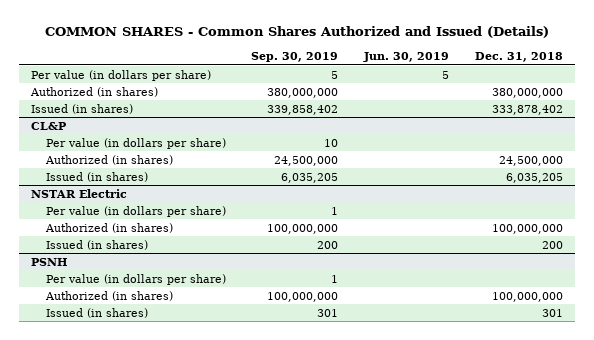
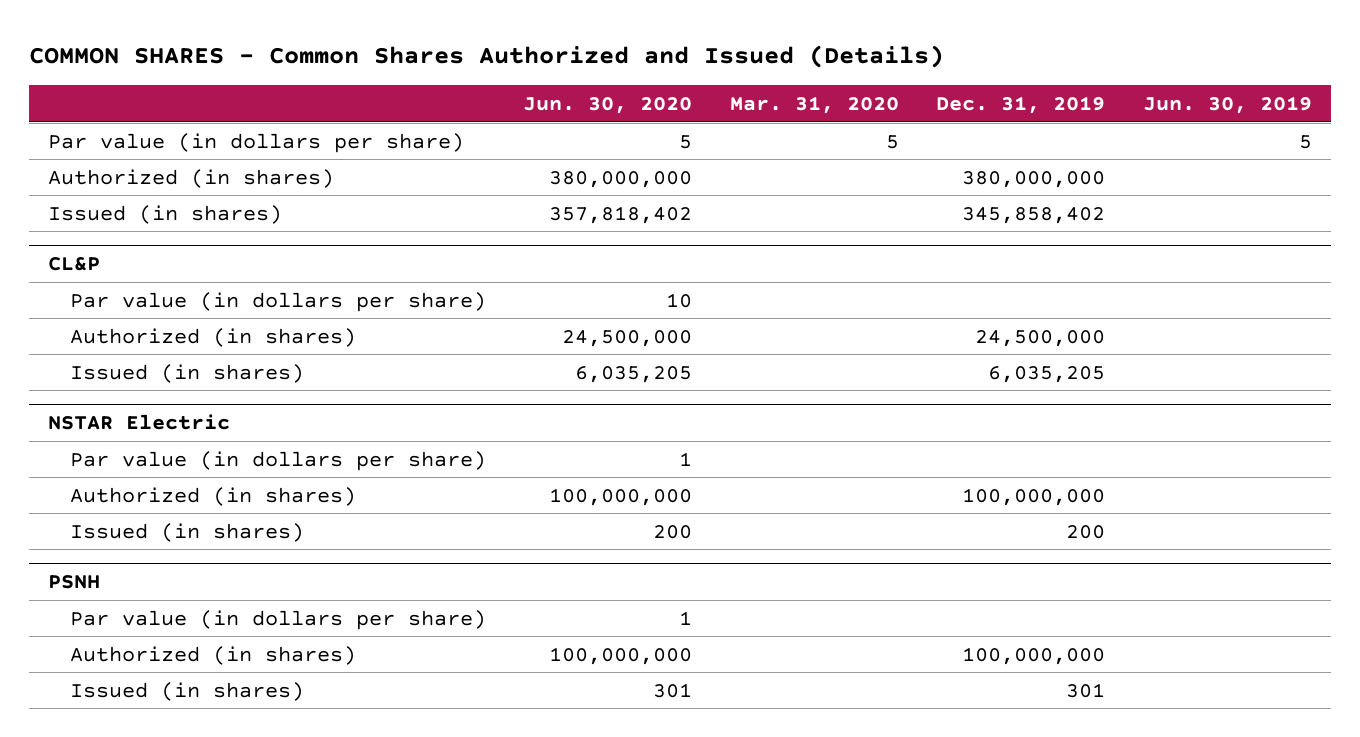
- | Sep. 30, 2019 | Jun. 30, 2019 | Dec. 31, 2018
+ | Jun. 30, 2020 | Mar. 31, 2020 | Dec. 31, 2019 | Jun. 30, 2019
- Per value (in dollars per share) | 5 | 5 |
+ Par value (in dollars per share) | 5 | 5 | | 5
@ CL&P
- Per value (in dollars per share) | 10 | |
+ Par value (in dollars per share) | 10 | | |
@ NSTAR Electric
- Per value (in dollars per share) | 1 | |
+ Par value (in dollars per share) | 1 | | |
@ PSNH
- Per value (in dollars per share) | 1 | |
+ Par value (in dollars per share) | 1 | | |

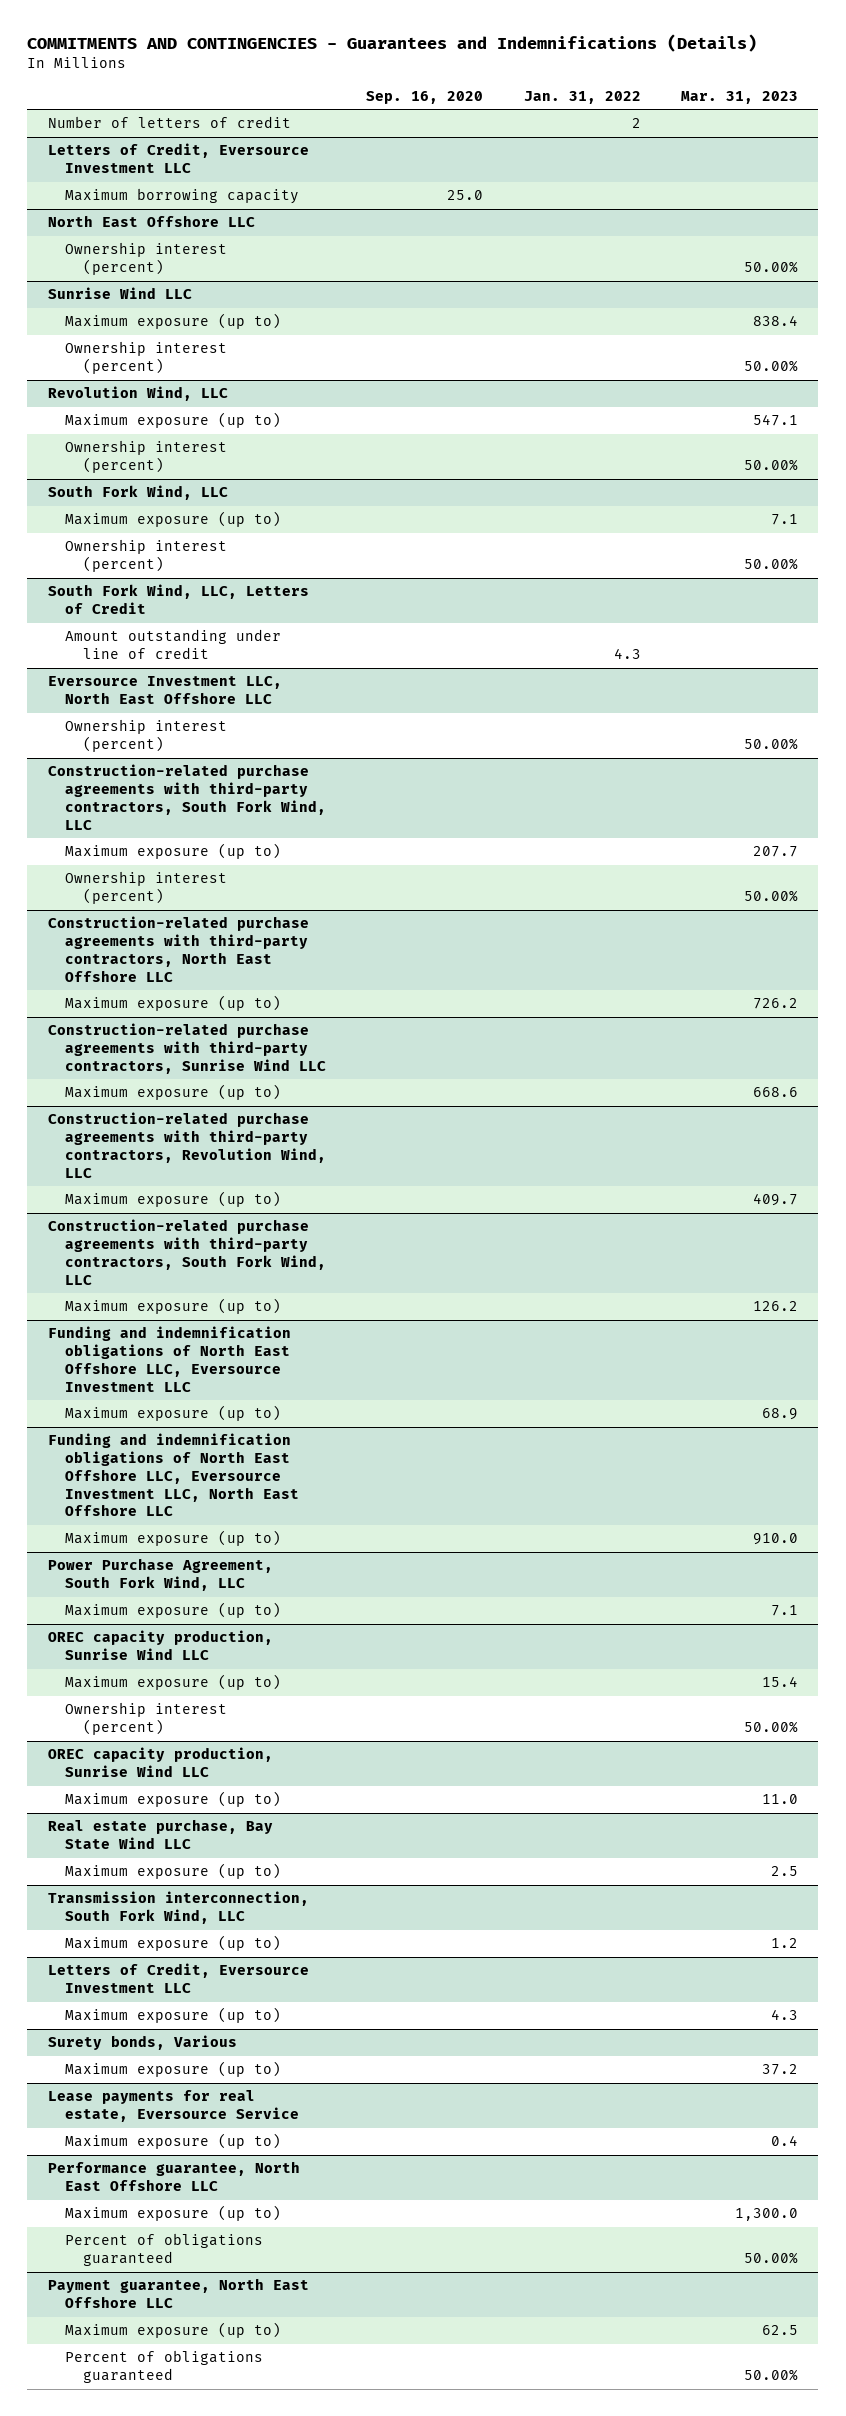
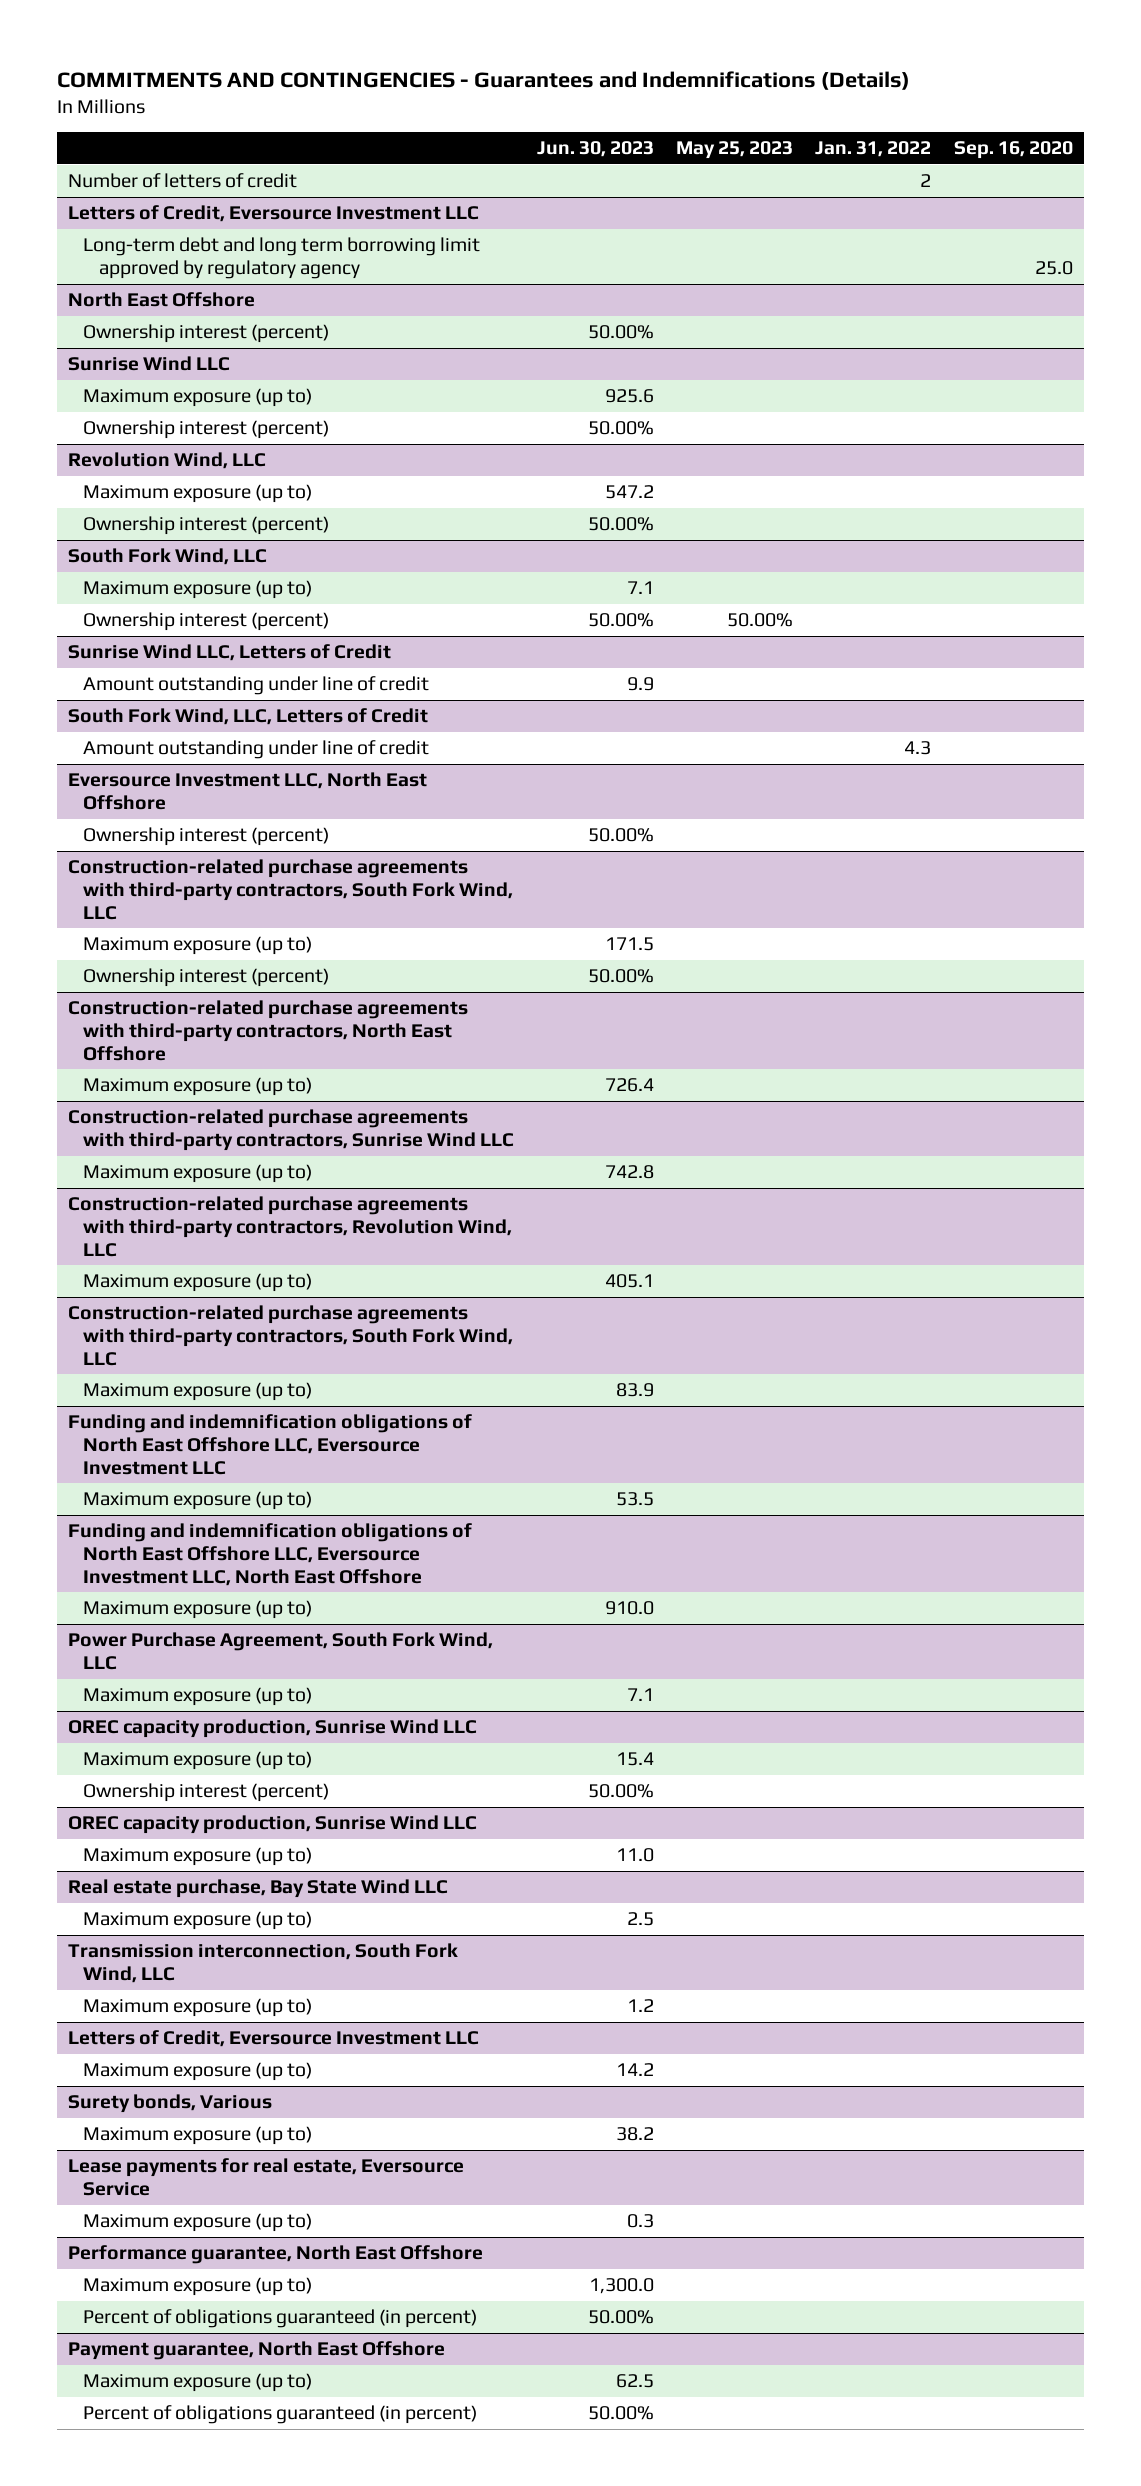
- | Sep. 16, 2020 | Jan. 31, 2022 | Mar. 31, 2023
+ | Jun. 30, 2023 | May 25, 2023 | Jan. 31, 2022 | Sep. 16, 2020
@ Letters of Credit, Eversource Investment LLC
- Maximum borrowing capacity | 25.0 | |
- North East Offshore LLC
@ Letters of Credit, Eversource Investment LLC
+ Long-term debt and long term borrowing limit approved by regulatory agency | | | | 25.0
+ North East Offshore
+ Sunrise Wind LLC, Letters of Credit
+ Amount outstanding under line of credit | 9.9 | | |
- Eversource Investment LLC, North East Offshore LLC
+ Eversource Investment LLC, North East Offshore
- Construction-related purchase agreements with third-party contractors, North East Offshore LLC
+ Construction-related purchase agreements with third-party contractors, North East Offshore
- Funding and indemnification obligations of North East Offshore LLC, Eversource Investment LLC, North East Offshore LLC
+ Funding and indemnification obligations of North East Offshore LLC, Eversource Investment LLC, North East Offshore
- Performance guarantee, North East Offshore LLC
+ Performance guarantee, North East Offshore
- Percent of obligations guaranteed | | | 50.00%
- Payment guarantee, North East Offshore LLC
+ Percent of obligations guaranteed (in percent) | 50.00% | | |
+ Payment guarantee, North East Offshore
- Percent of obligations guaranteed | | | 50.00%
+ Percent of obligations guaranteed (in percent) | 50.00% | | |

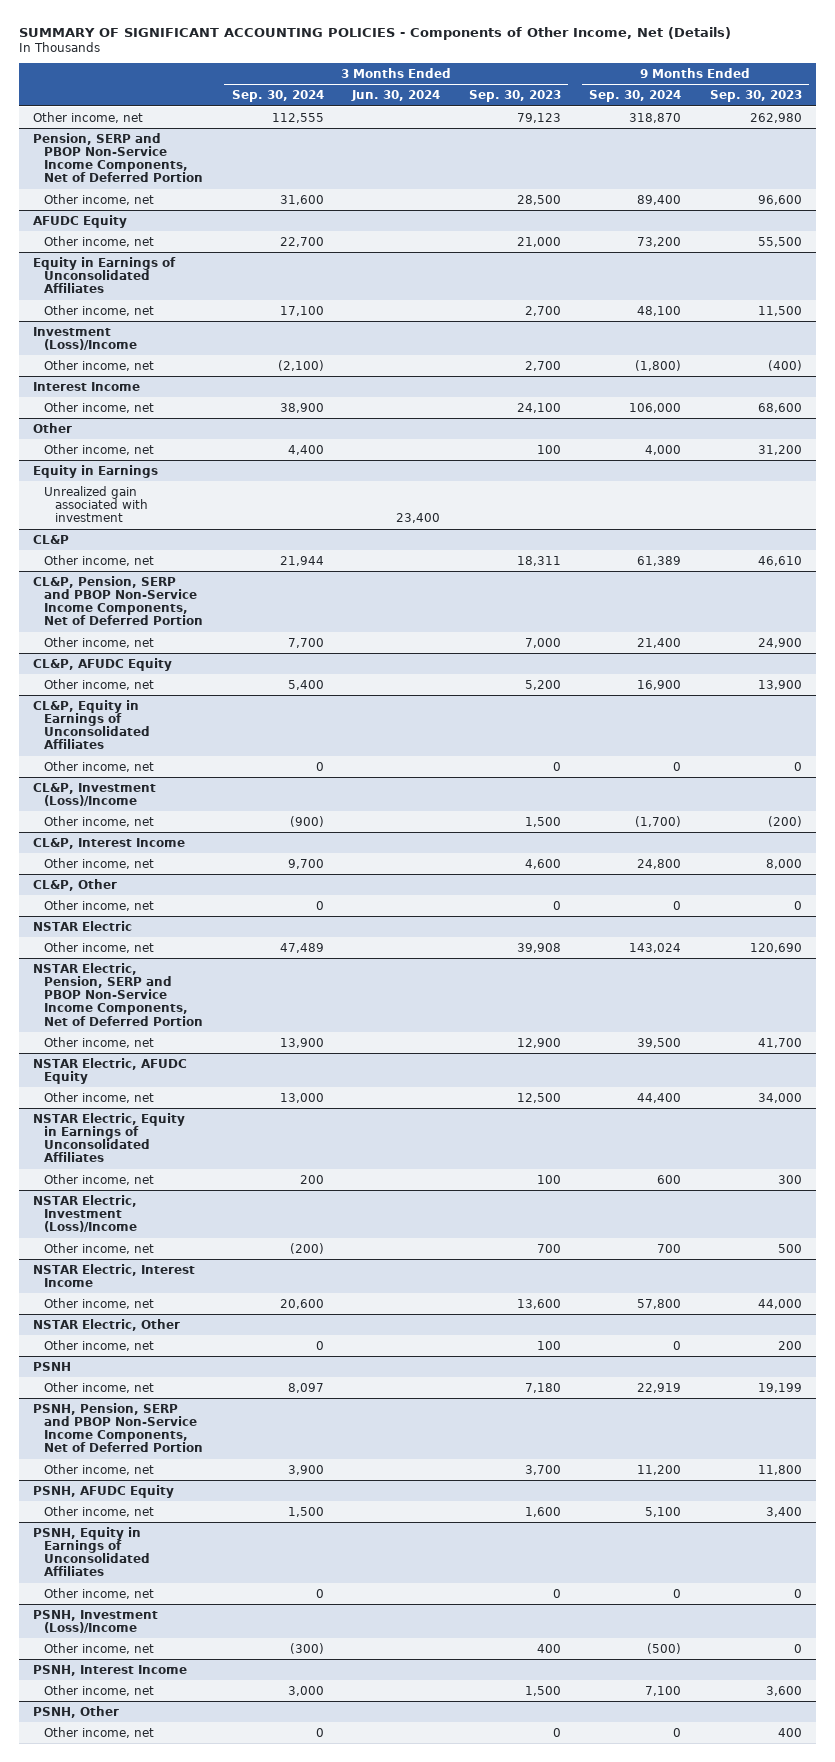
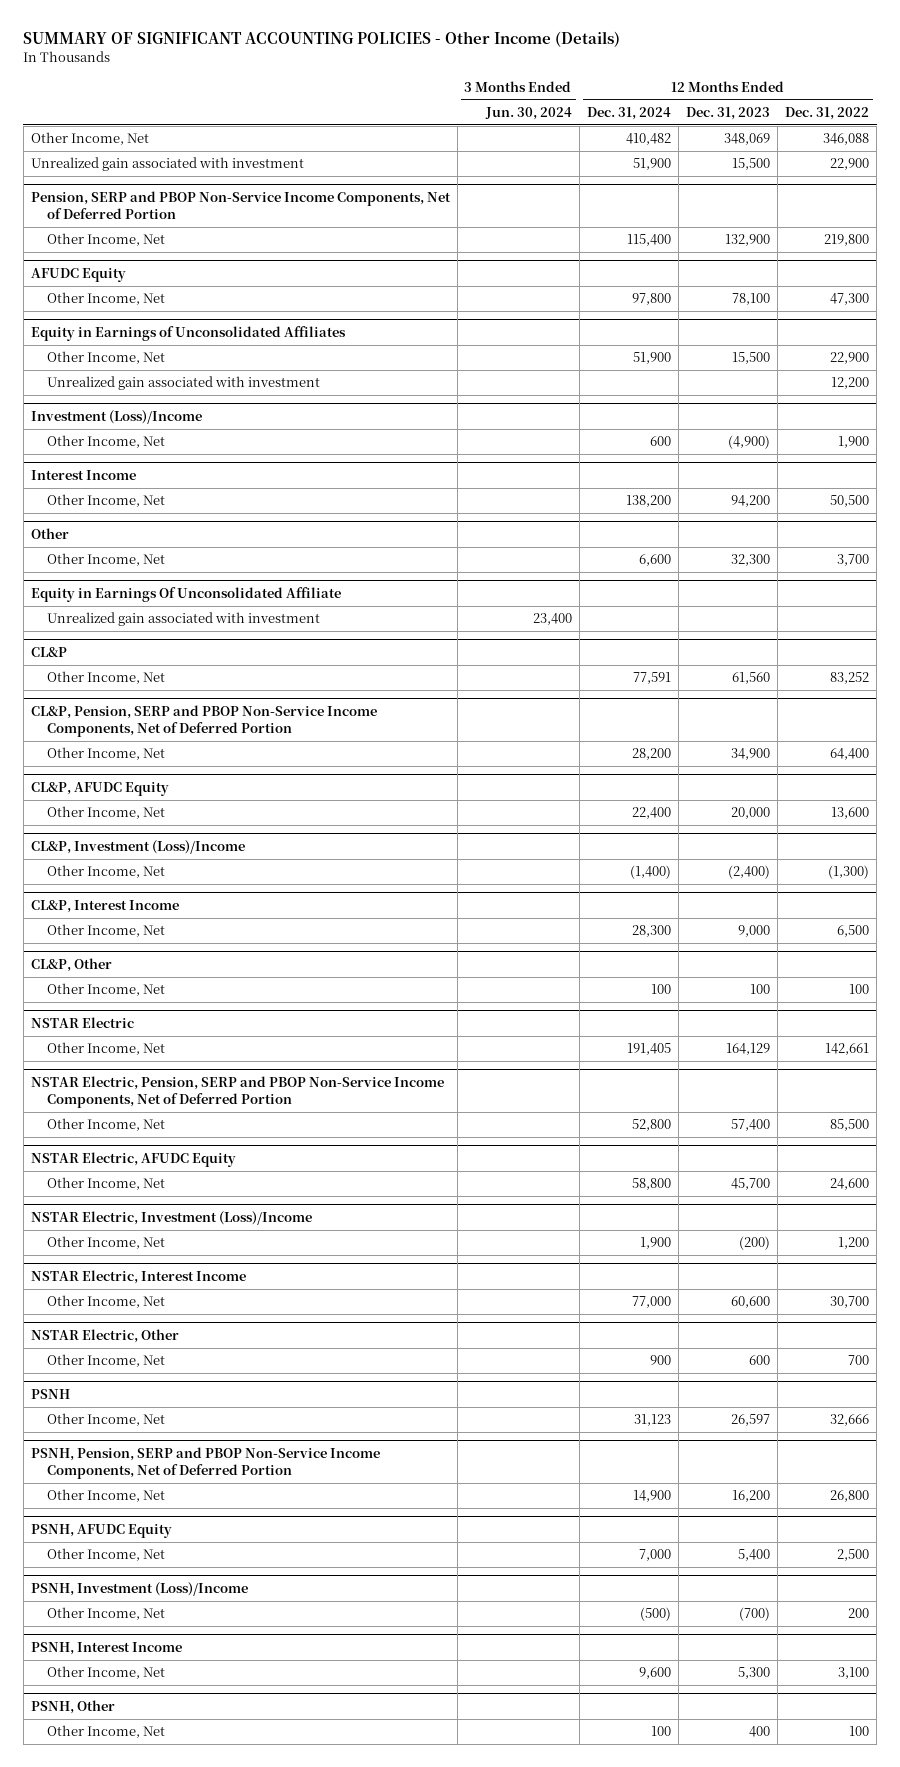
- SUMMARY OF SIGNIFICANT ACCOUNTING POLICIES - Components of Other Income, Net (Details)
+ SUMMARY OF SIGNIFICANT ACCOUNTING POLICIES - Other Income (Details)
- | 3 Months Ended Sep. 30, 2024 | 3 Months Ended Jun. 30, 2024 | 3 Months Ended Sep. 30, 2023 | 9 Months Ended Sep. 30, 2024 | 9 Months Ended Sep. 30, 2023
+ | 3 Months Ended Jun. 30, 2024 | 12 Months Ended Dec. 31, 2024 | 12 Months Ended Dec. 31, 2023 | 12 Months Ended Dec. 31, 2022
- Other income, net | 112,555 | | 79,123 | 318,870 | 262,980
+ Other Income, Net | | 410,482 | 348,069 | 346,088
+ Unrealized gain associated with investment | | 51,900 | 15,500 | 22,900
@ Pension, SERP and PBOP Non-Service Income Components, Net of Deferred Portion
- Other income, net | 31,600 | | 28,500 | 89,400 | 96,600
+ Other Income, Net | | 115,400 | 132,900 | 219,800
@ AFUDC Equity
- Other income, net | 22,700 | | 21,000 | 73,200 | 55,500
+ Other Income, Net | | 97,800 | 78,100 | 47,300
@ Equity in Earnings of Unconsolidated Affiliates
- Other income, net | 17,100 | | 2,700 | 48,100 | 11,500
+ Other Income, Net | | 51,900 | 15,500 | 22,900
+ Unrealized gain associated with investment | | | | 12,200
@ Investment (Loss)/Income
- Other income, net | (2,100) | | 2,700 | (1,800) | (400)
+ Other Income, Net | | 600 | (4,900) | 1,900
@ Interest Income
- Other income, net | 38,900 | | 24,100 | 106,000 | 68,600
+ Other Income, Net | | 138,200 | 94,200 | 50,500
@ Other
- Other income, net | 4,400 | | 100 | 4,000 | 31,200
- Equity in Earnings
@ Other
+ Other Income, Net | | 6,600 | 32,300 | 3,700
+ Equity in Earnings Of Unconsolidated Affiliate
@ CL&P
- Other income, net | 21,944 | | 18,311 | 61,389 | 46,610
+ Other Income, Net | | 77,591 | 61,560 | 83,252
@ CL&P, Pension, SERP and PBOP Non-Service Income Components, Net of Deferred Portion
- Other income, net | 7,700 | | 7,000 | 21,400 | 24,900
+ Other Income, Net | | 28,200 | 34,900 | 64,400
@ CL&P, AFUDC Equity
- Other income, net | 5,400 | | 5,200 | 16,900 | 13,900
- CL&P, Equity in Earnings of Unconsolidated Affiliates
- Other income, net | 0 | | 0 | 0 | 0
@ CL&P, AFUDC Equity
+ Other Income, Net | | 22,400 | 20,000 | 13,600
@ CL&P, Investment (Loss)/Income
- Other income, net | (900) | | 1,500 | (1,700) | (200)
+ Other Income, Net | | (1,400) | (2,400) | (1,300)
@ CL&P, Interest Income
- Other income, net | 9,700 | | 4,600 | 24,800 | 8,000
+ Other Income, Net | | 28,300 | 9,000 | 6,500
@ CL&P, Other
- Other income, net | 0 | | 0 | 0 | 0
+ Other Income, Net | | 100 | 100 | 100
@ NSTAR Electric
- Other income, net | 47,489 | | 39,908 | 143,024 | 120,690
+ Other Income, Net | | 191,405 | 164,129 | 142,661
@ NSTAR Electric, Pension, SERP and PBOP Non-Service Income Components, Net of Deferred Portion
- Other income, net | 13,900 | | 12,900 | 39,500 | 41,700
+ Other Income, Net | | 52,800 | 57,400 | 85,500
@ NSTAR Electric, AFUDC Equity
- Other income, net | 13,000 | | 12,500 | 44,400 | 34,000
- NSTAR Electric, Equity in Earnings of Unconsolidated Affiliates
- Other income, net | 200 | | 100 | 600 | 300
@ NSTAR Electric, AFUDC Equity
+ Other Income, Net | | 58,800 | 45,700 | 24,600
@ NSTAR Electric, Investment (Loss)/Income
- Other income, net | (200) | | 700 | 700 | 500
+ Other Income, Net | | 1,900 | (200) | 1,200
@ NSTAR Electric, Interest Income
- Other income, net | 20,600 | | 13,600 | 57,800 | 44,000
+ Other Income, Net | | 77,000 | 60,600 | 30,700
@ NSTAR Electric, Other
- Other income, net | 0 | | 100 | 0 | 200
+ Other Income, Net | | 900 | 600 | 700
@ PSNH
- Other income, net | 8,097 | | 7,180 | 22,919 | 19,199
+ Other Income, Net | | 31,123 | 26,597 | 32,666
@ PSNH, Pension, SERP and PBOP Non-Service Income Components, Net of Deferred Portion
- Other income, net | 3,900 | | 3,700 | 11,200 | 11,800
+ Other Income, Net | | 14,900 | 16,200 | 26,800
@ PSNH, AFUDC Equity
- Other income, net | 1,500 | | 1,600 | 5,100 | 3,400
- PSNH, Equity in Earnings of Unconsolidated Affiliates
- Other income, net | 0 | | 0 | 0 | 0
@ PSNH, AFUDC Equity
+ Other Income, Net | | 7,000 | 5,400 | 2,500
@ PSNH, Investment (Loss)/Income
- Other income, net | (300) | | 400 | (500) | 0
+ Other Income, Net | | (500) | (700) | 200
@ PSNH, Interest Income
- Other income, net | 3,000 | | 1,500 | 7,100 | 3,600
+ Other Income, Net | | 9,600 | 5,300 | 3,100
@ PSNH, Other
- Other income, net | 0 | | 0 | 0 | 400
+ Other Income, Net | | 100 | 400 | 100

